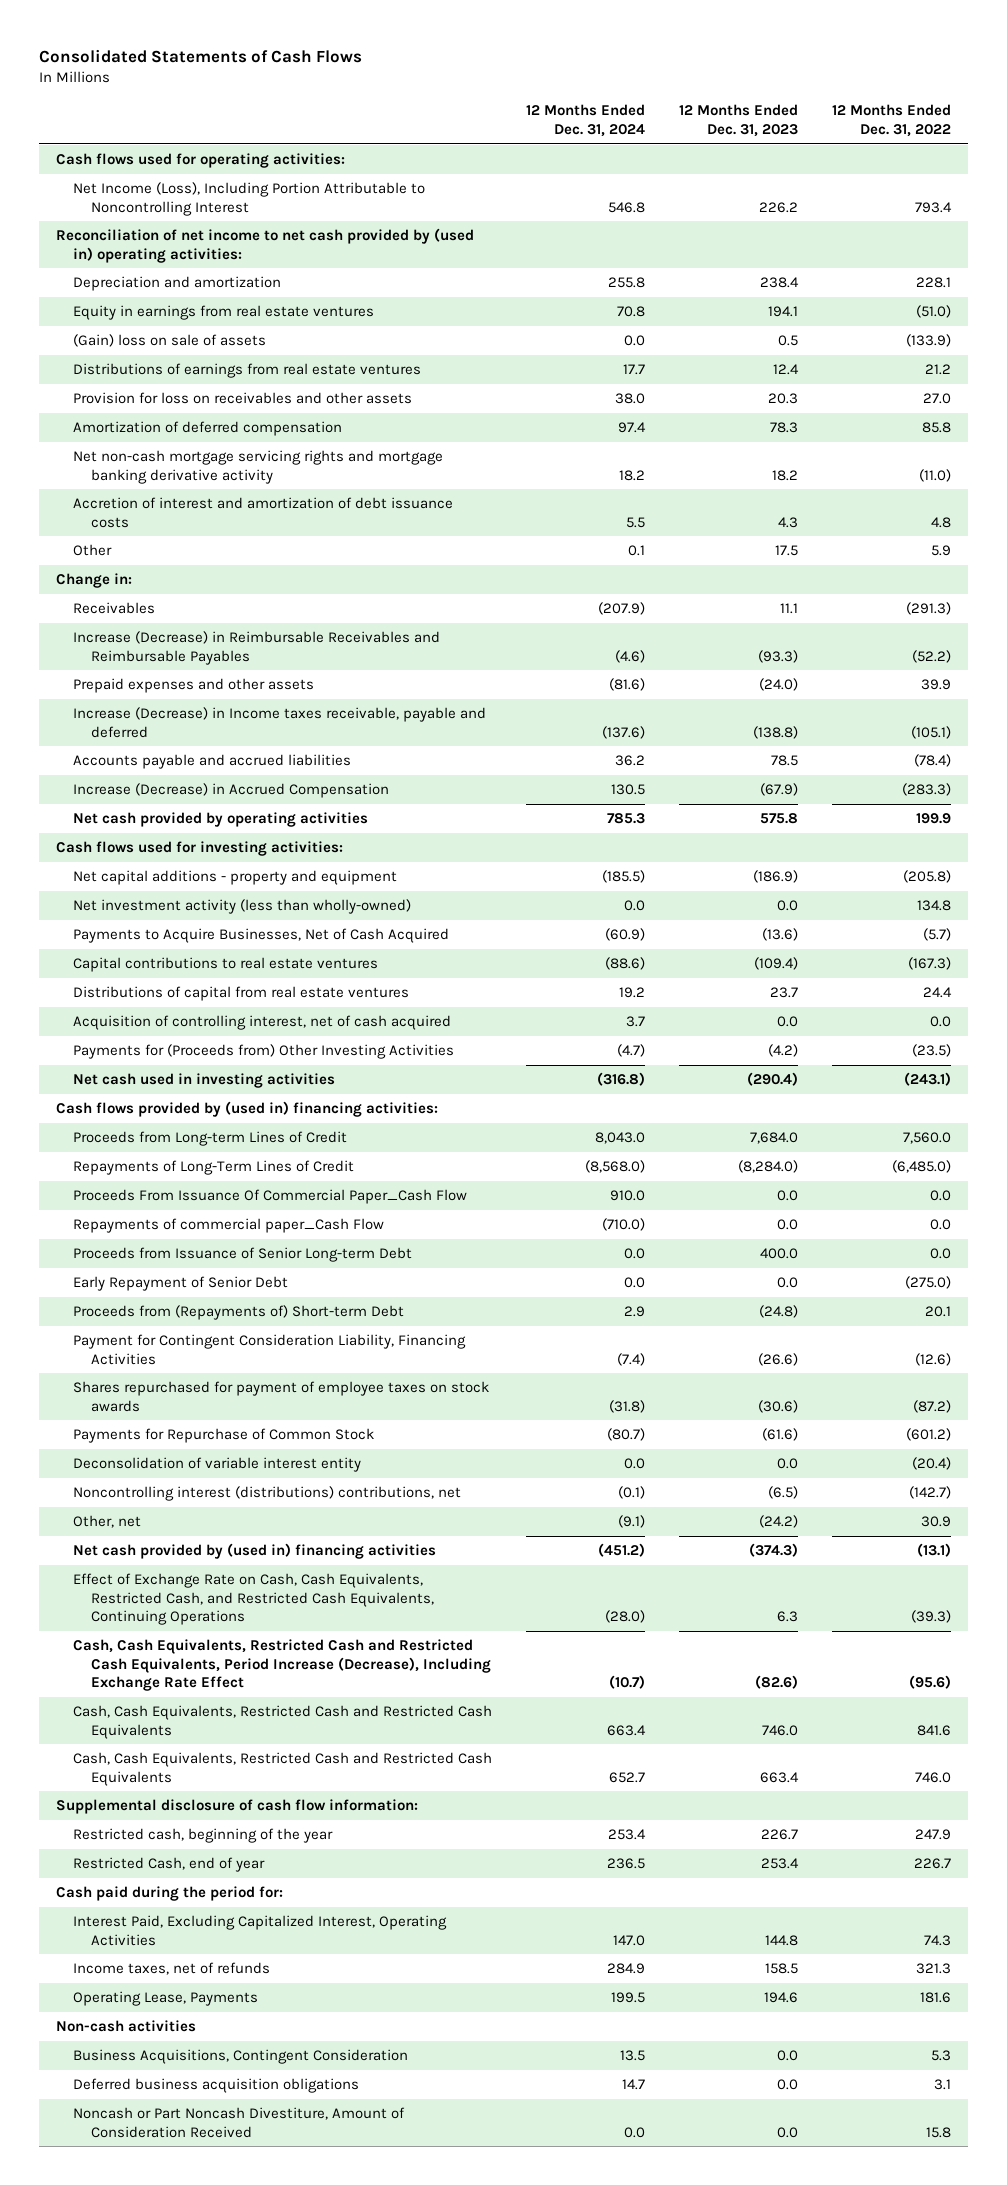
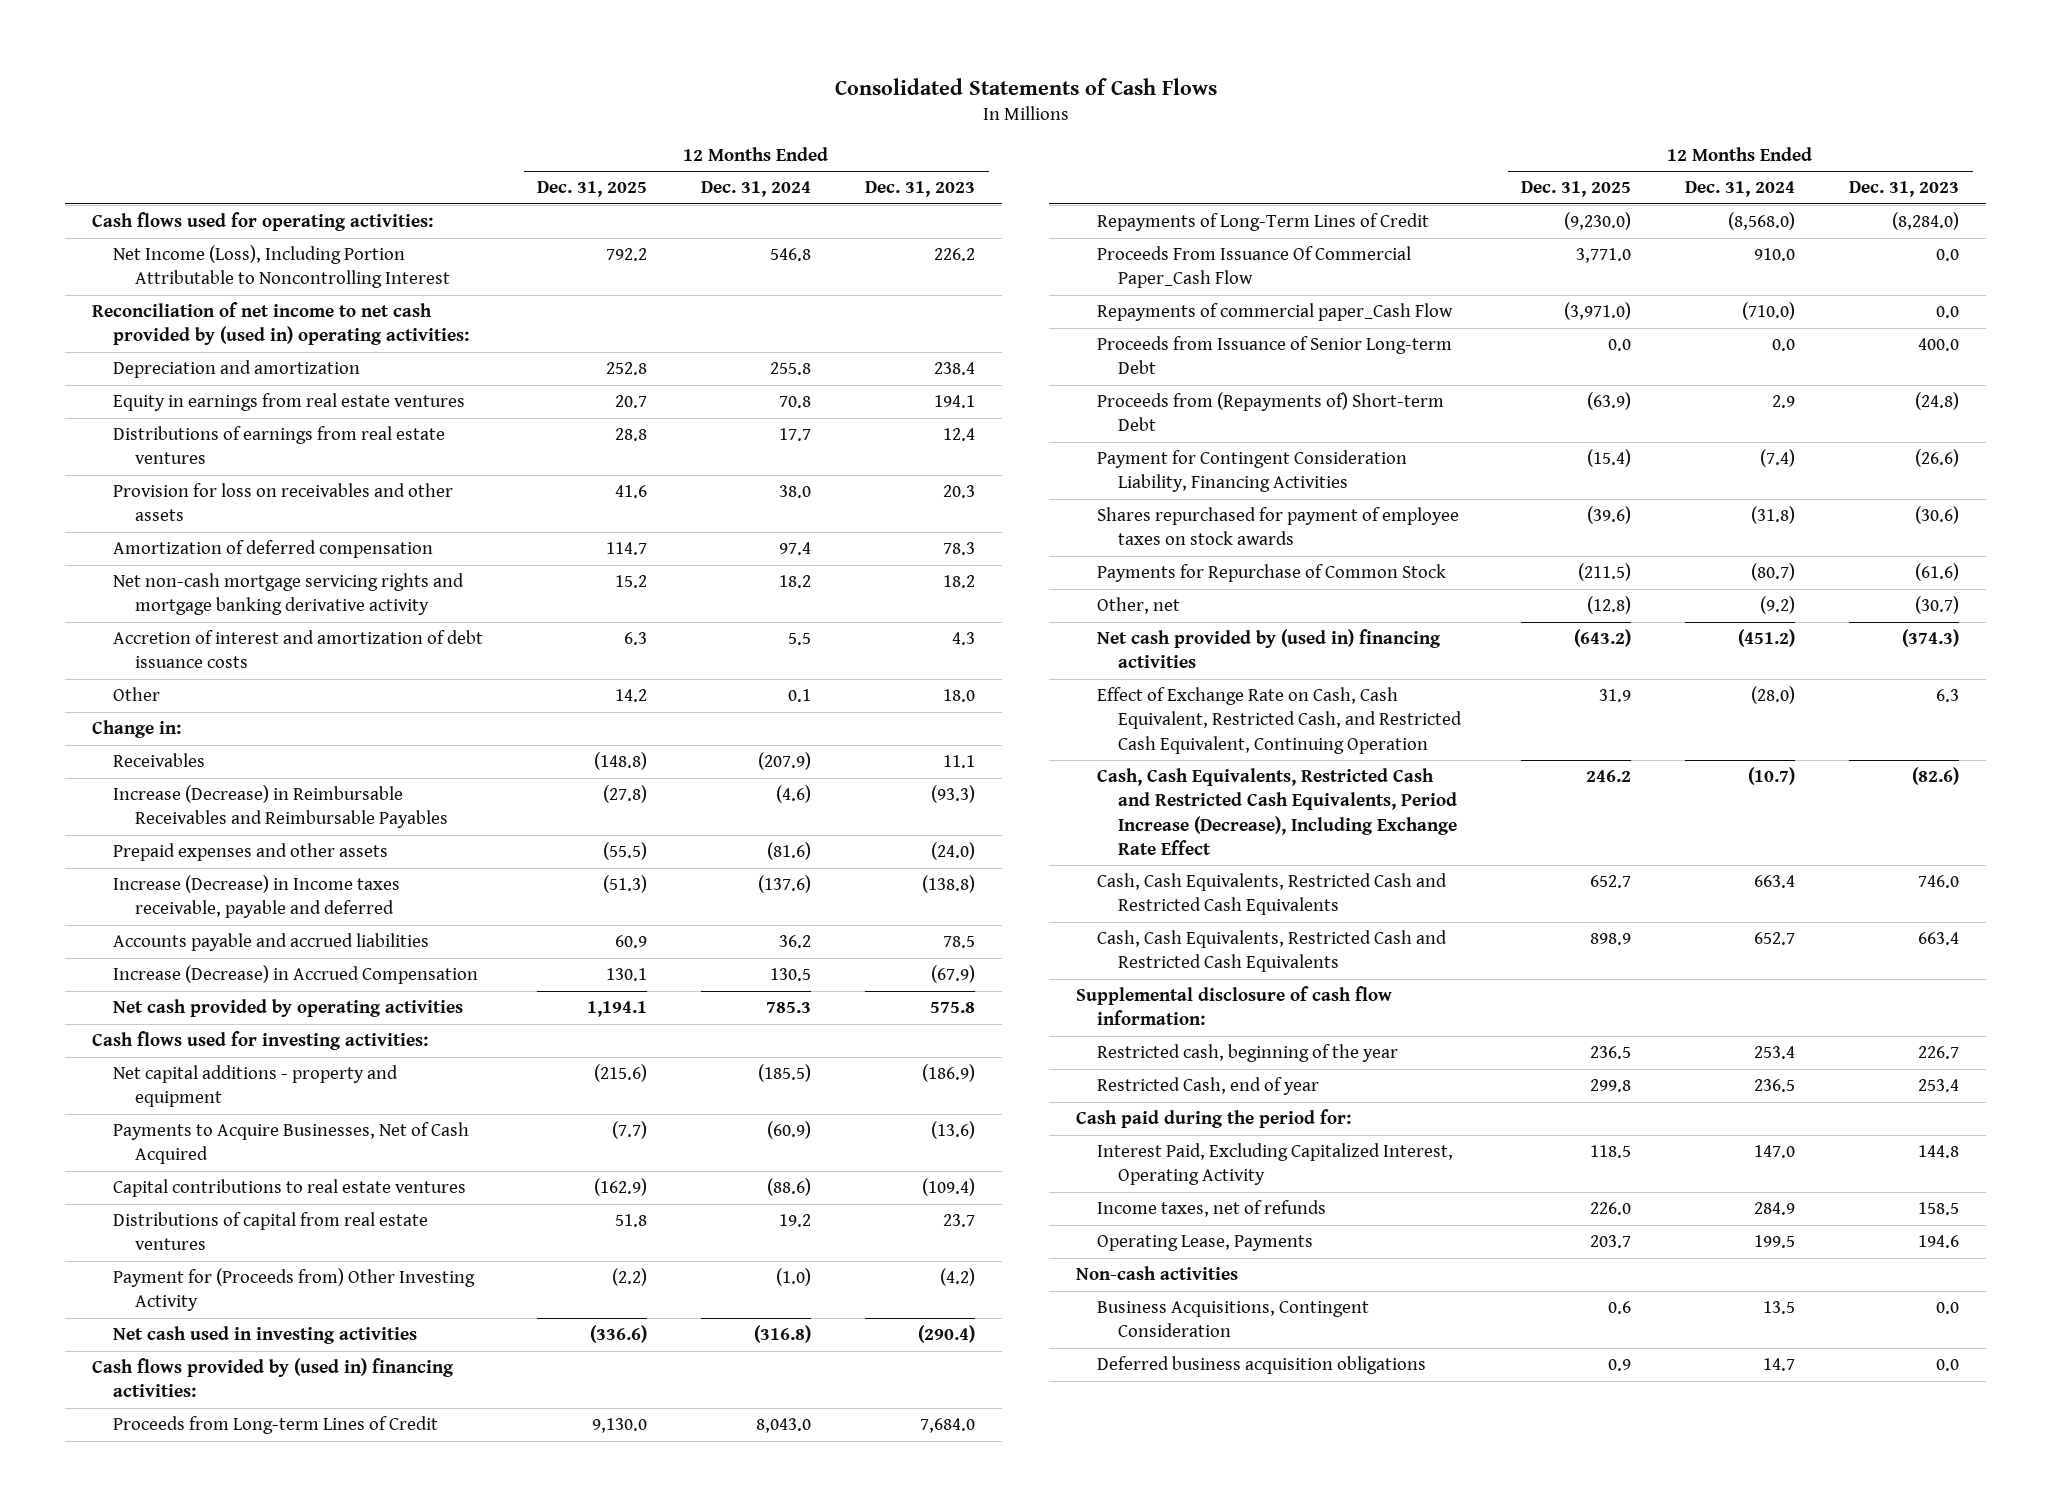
- | 12 Months Ended Dec. 31, 2024 | 12 Months Ended Dec. 31, 2023 | 12 Months Ended Dec. 31, 2022
+ | 12 Months Ended Dec. 31, 2025 | 12 Months Ended Dec. 31, 2024 | 12 Months Ended Dec. 31, 2023
- (Gain) loss on sale of assets | 0.0 | 0.5 | (133.9)
- Other | 0.1 | 17.5 | 5.9
+ Other | 14.2 | 0.1 | 18.0
- Net investment activity (less than wholly-owned) | 0.0 | 0.0 | 134.8
- Acquisition of controlling interest, net of cash acquired | 3.7 | 0.0 | 0.0
- Payments for (Proceeds from) Other Investing Activities | (4.7) | (4.2) | (23.5)
+ Payment for (Proceeds from) Other Investing Activity | (2.2) | (1.0) | (4.2)
- Early Repayment of Senior Debt | 0.0 | 0.0 | (275.0)
- Deconsolidation of variable interest entity | 0.0 | 0.0 | (20.4)
- Noncontrolling interest (distributions) contributions, net | (0.1) | (6.5) | (142.7)
- Other, net | (9.1) | (24.2) | 30.9
+ Other, net | (12.8) | (9.2) | (30.7)
- Effect of Exchange Rate on Cash, Cash Equivalents, Restricted Cash, and Restricted Cash Equivalents, Continuing Operations | (28.0) | 6.3 | (39.3)
+ Effect of Exchange Rate on Cash, Cash Equivalent, Restricted Cash, and Restricted Cash Equivalent, Continuing Operation | 31.9 | (28.0) | 6.3
- Interest Paid, Excluding Capitalized Interest, Operating Activities | 147.0 | 144.8 | 74.3
+ Interest Paid, Excluding Capitalized Interest, Operating Activity | 118.5 | 147.0 | 144.8
- Noncash or Part Noncash Divestiture, Amount of Consideration Received | 0.0 | 0.0 | 15.8

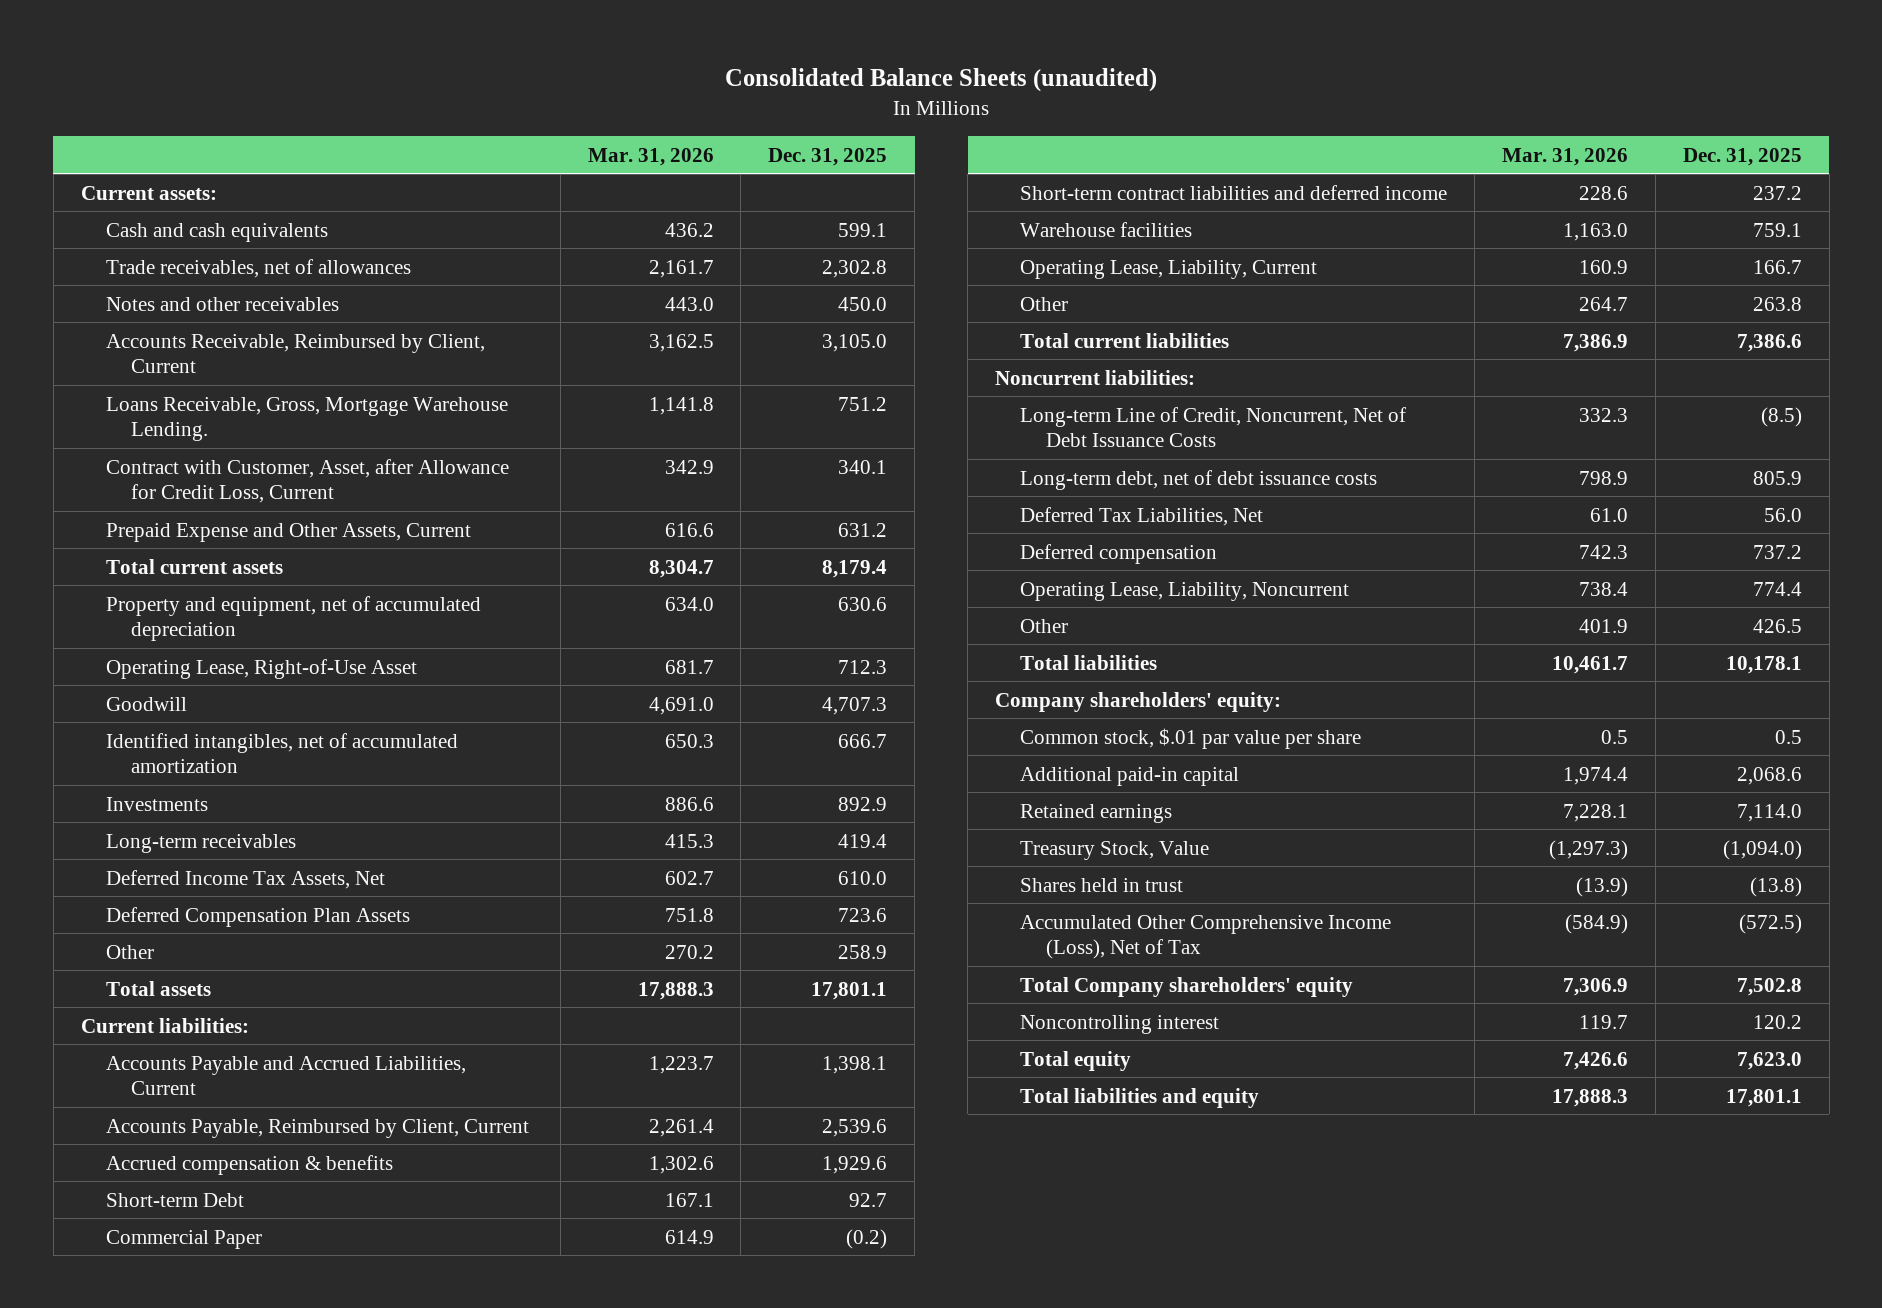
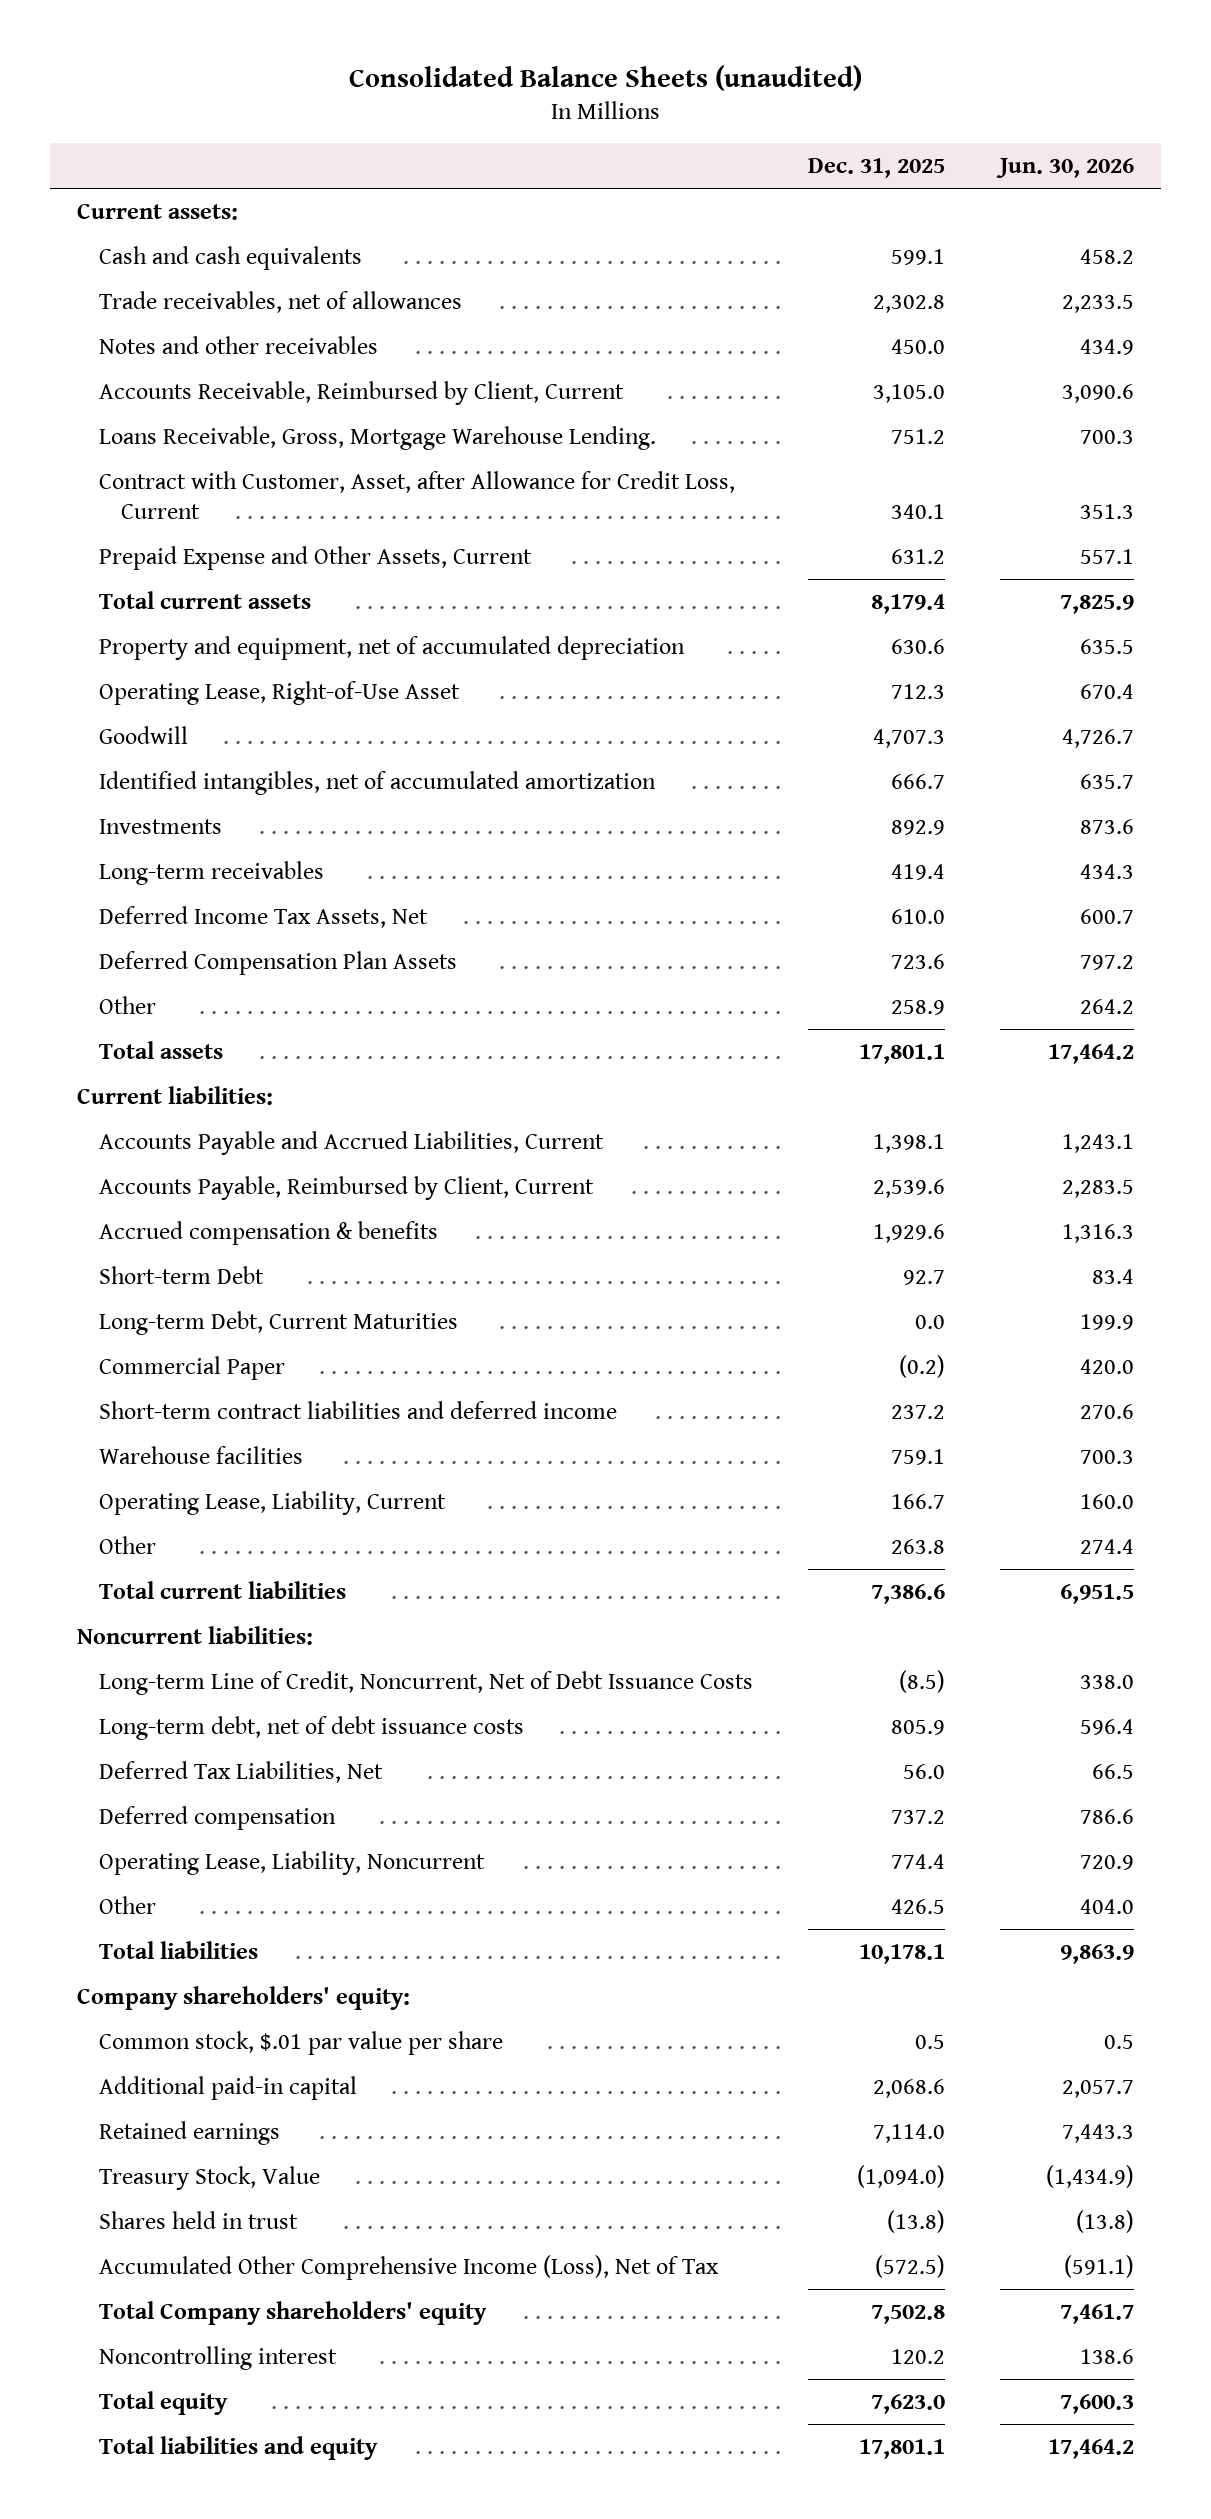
- | Mar. 31, 2026 | Dec. 31, 2025
+ | Dec. 31, 2025 | Jun. 30, 2026
+ Long-term Debt, Current Maturities | 0.0 | 199.9

